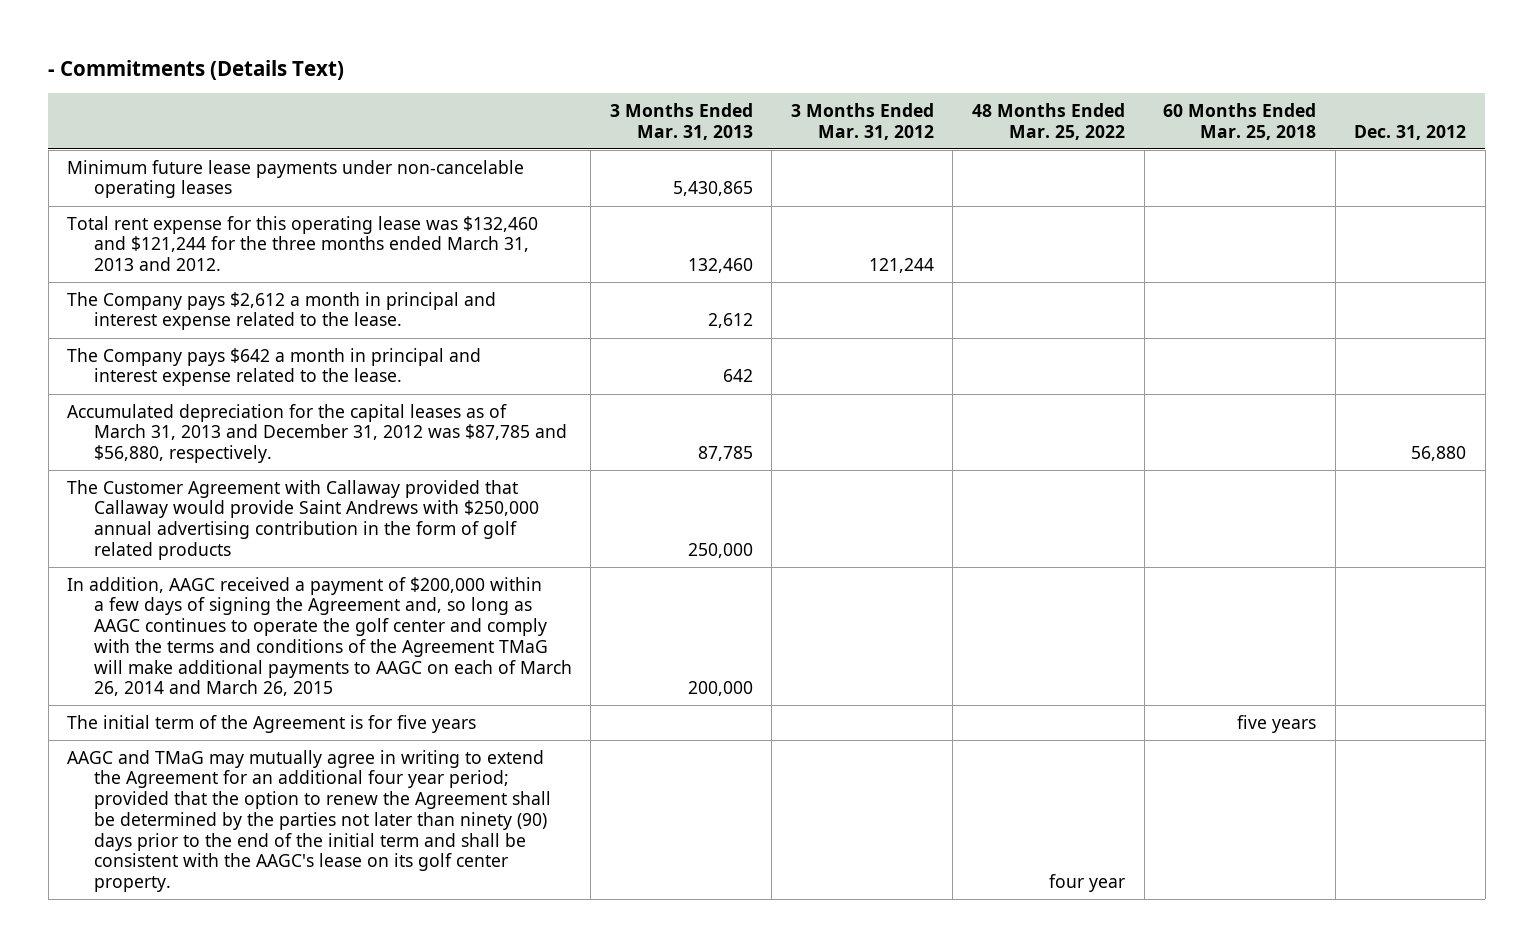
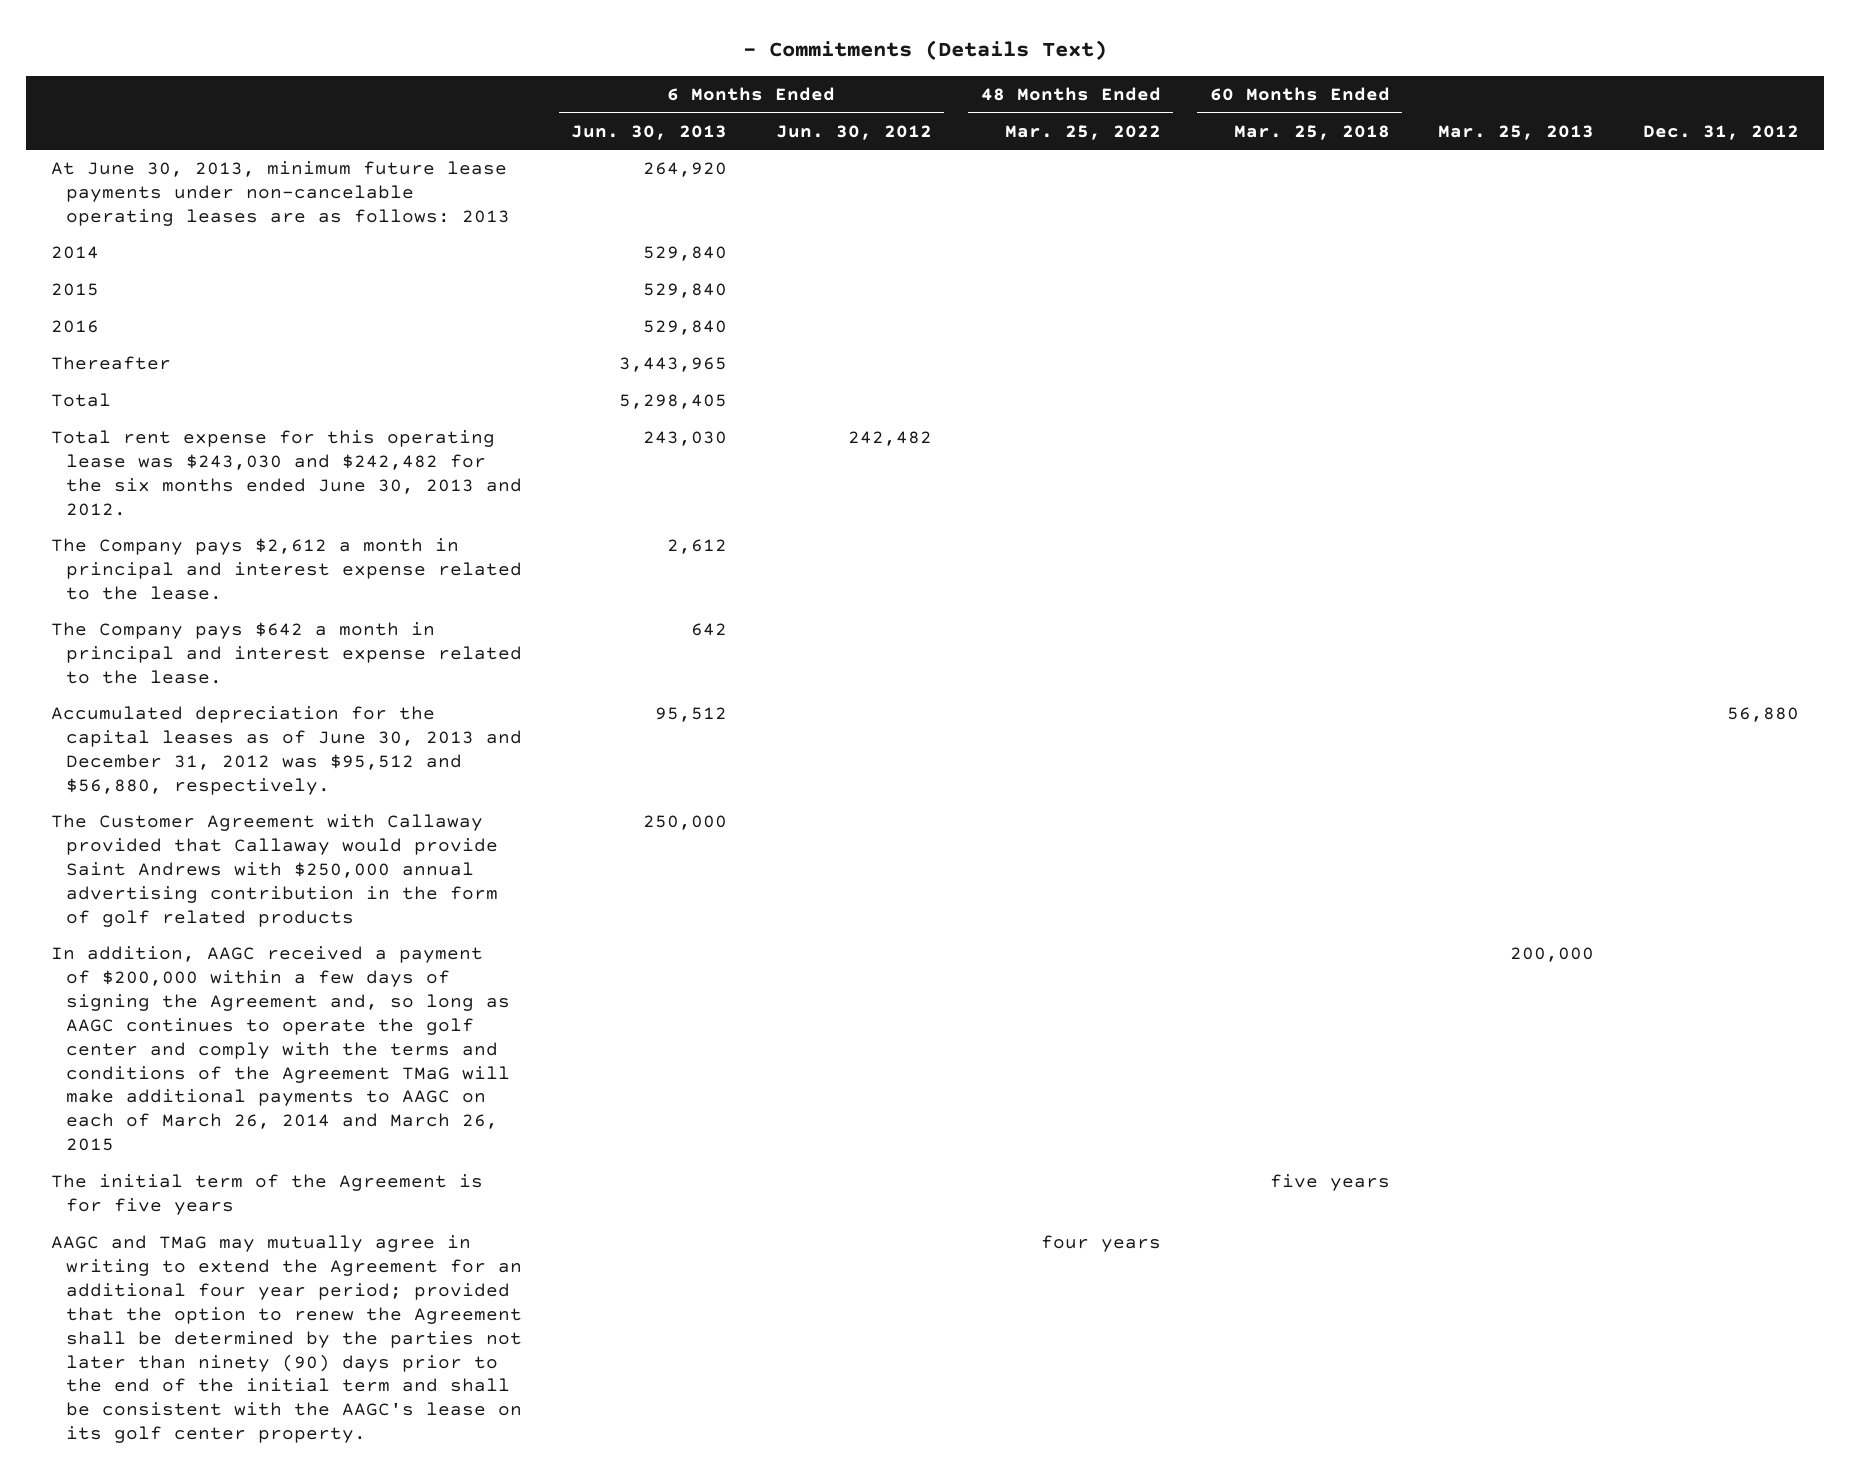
- | 3 Months Ended Mar. 31, 2013 | 3 Months Ended Mar. 31, 2012 | 48 Months Ended Mar. 25, 2022 | 60 Months Ended Mar. 25, 2018 | Dec. 31, 2012
+ | 6 Months Ended Jun. 30, 2013 | 6 Months Ended Jun. 30, 2012 | 48 Months Ended Mar. 25, 2022 | 60 Months Ended Mar. 25, 2018 | Mar. 25, 2013 | Dec. 31, 2012
- Minimum future lease payments under non-cancelable operating leases | 5,430,865 | | | |
- Total rent expense for this operating lease was $132,460 and $121,244 for the three months ended March 31, 2013 and 2012. | 132,460 | 121,244 | | |
+ At June 30, 2013, minimum future lease payments under non-cancelable operating leases are as follows: 2013 | 264,920 | | | | |
+ 2014 | 529,840 | | | | |
+ 2015 | 529,840 | | | | |
+ 2016 | 529,840 | | | | |
+ Thereafter | 3,443,965 | | | | |
+ Total | 5,298,405 | | | | |
+ Total rent expense for this operating lease was $243,030 and $242,482 for the six months ended June 30, 2013 and 2012. | 243,030 | 242,482 | | | |
- Accumulated depreciation for the capital leases as of March 31, 2013 and December 31, 2012 was $87,785 and $56,880, respectively. | 87,785 | | | | 56,880
+ Accumulated depreciation for the capital leases as of June 30, 2013 and December 31, 2012 was $95,512 and $56,880, respectively. | 95,512 | | | | | 56,880
- AAGC and TMaG may mutually agree in writing to extend the Agreement for an additional four year period; provided that the option to renew the Agreement shall be determined by the parties not later than ninety (90) days prior to the end of the initial term and shall be consistent with the AAGC's lease on its golf center property. | | | four year | |
+ AAGC and TMaG may mutually agree in writing to extend the Agreement for an additional four year period; provided that the option to renew the Agreement shall be determined by the parties not later than ninety (90) days prior to the end of the initial term and shall be consistent with the AAGC's lease on its golf center property. | | | four years | | |

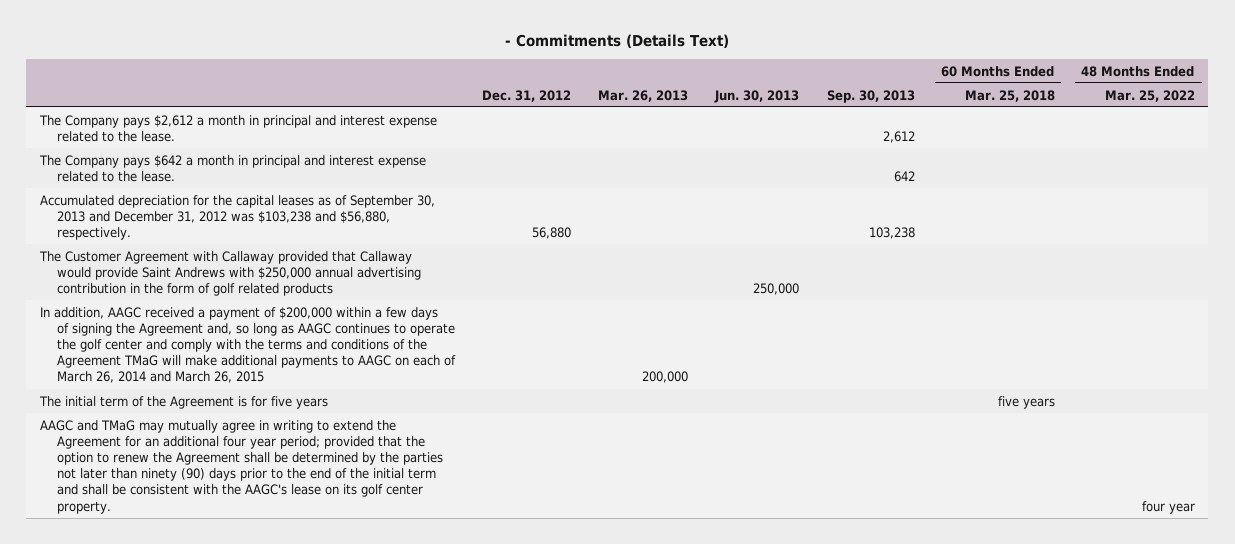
- | 6 Months Ended Jun. 30, 2013 | 6 Months Ended Jun. 30, 2012 | 48 Months Ended Mar. 25, 2022 | 60 Months Ended Mar. 25, 2018 | Mar. 25, 2013 | Dec. 31, 2012
+ | Dec. 31, 2012 | Mar. 26, 2013 | Jun. 30, 2013 | Sep. 30, 2013 | 60 Months Ended Mar. 25, 2018 | 48 Months Ended Mar. 25, 2022
- At June 30, 2013, minimum future lease payments under non-cancelable operating leases are as follows: 2013 | 264,920 | | | | |
- 2014 | 529,840 | | | | |
- 2015 | 529,840 | | | | |
- 2016 | 529,840 | | | | |
- Thereafter | 3,443,965 | | | | |
- Total | 5,298,405 | | | | |
- Total rent expense for this operating lease was $243,030 and $242,482 for the six months ended June 30, 2013 and 2012. | 243,030 | 242,482 | | | |
- Accumulated depreciation for the capital leases as of June 30, 2013 and December 31, 2012 was $95,512 and $56,880, respectively. | 95,512 | | | | | 56,880
+ Accumulated depreciation for the capital leases as of September 30, 2013 and December 31, 2012 was $103,238 and $56,880, respectively. | 56,880 | | | 103,238 | |
- AAGC and TMaG may mutually agree in writing to extend the Agreement for an additional four year period; provided that the option to renew the Agreement shall be determined by the parties not later than ninety (90) days prior to the end of the initial term and shall be consistent with the AAGC's lease on its golf center property. | | | four years | | |
+ AAGC and TMaG may mutually agree in writing to extend the Agreement for an additional four year period; provided that the option to renew the Agreement shall be determined by the parties not later than ninety (90) days prior to the end of the initial term and shall be consistent with the AAGC's lease on its golf center property. | | | | | | four year

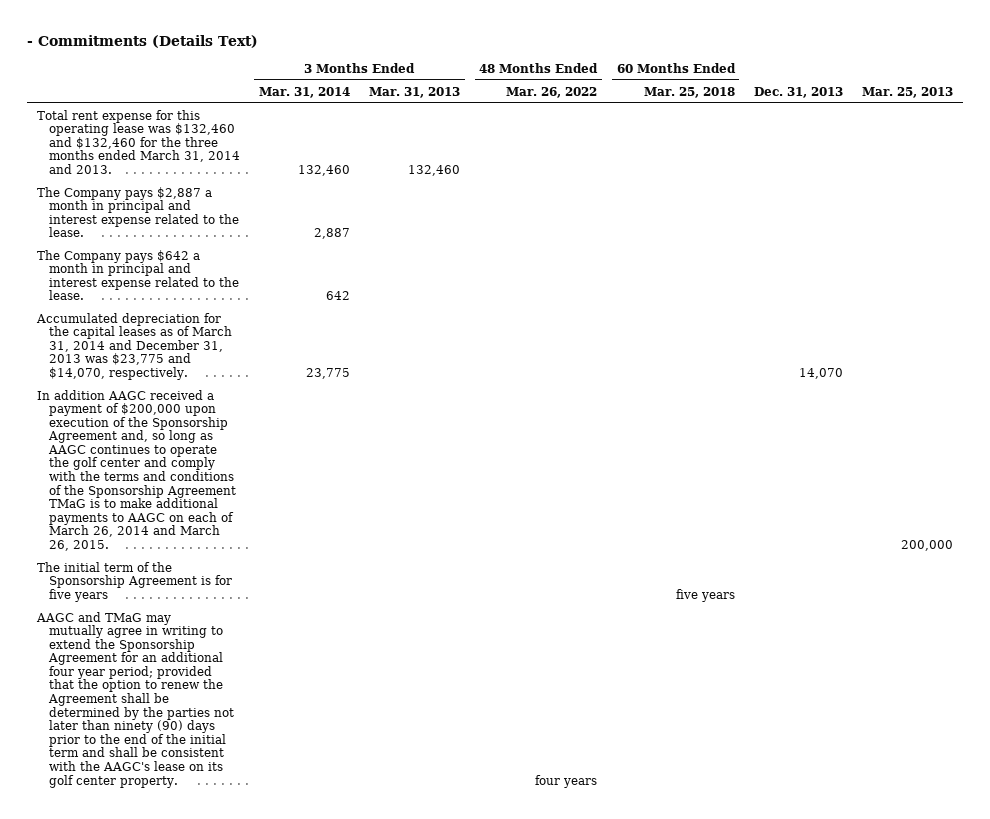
- | Dec. 31, 2012 | Mar. 26, 2013 | Jun. 30, 2013 | Sep. 30, 2013 | 60 Months Ended Mar. 25, 2018 | 48 Months Ended Mar. 25, 2022
+ | 3 Months Ended Mar. 31, 2014 | 3 Months Ended Mar. 31, 2013 | 48 Months Ended Mar. 26, 2022 | 60 Months Ended Mar. 25, 2018 | Dec. 31, 2013 | Mar. 25, 2013
- The Company pays $2,612 a month in principal and interest expense related to the lease. | | | | 2,612 | |
+ Total rent expense for this operating lease was $132,460 and $132,460 for the three months ended March 31, 2014 and 2013. | 132,460 | 132,460 | | | |
+ The Company pays $2,887 a month in principal and interest expense related to the lease. | 2,887 | | | | |
- Accumulated depreciation for the capital leases as of September 30, 2013 and December 31, 2012 was $103,238 and $56,880, respectively. | 56,880 | | | 103,238 | |
- The Customer Agreement with Callaway provided that Callaway would provide Saint Andrews with $250,000 annual advertising contribution in the form of golf related products | | | 250,000 | | |
- In addition, AAGC received a payment of $200,000 within a few days of signing the Agreement and, so long as AAGC continues to operate the golf center and comply with the terms and conditions of the Agreement TMaG will make additional payments to AAGC on each of March 26, 2014 and March 26, 2015 | | 200,000 | | | |
- The initial term of the Agreement is for five years | | | | | five years |
- AAGC and TMaG may mutually agree in writing to extend the Agreement for an additional four year period; provided that the option to renew the Agreement shall be determined by the parties not later than ninety (90) days prior to the end of the initial term and shall be consistent with the AAGC's lease on its golf center property. | | | | | | four year
+ Accumulated depreciation for the capital leases as of March 31, 2014 and December 31, 2013 was $23,775 and $14,070, respectively. | 23,775 | | | | 14,070 |
+ In addition AAGC received a payment of $200,000 upon execution of the Sponsorship Agreement and, so long as AAGC continues to operate the golf center and comply with the terms and conditions of the Sponsorship Agreement TMaG is to make additional payments to AAGC on each of March 26, 2014 and March 26, 2015. | | | | | | 200,000
+ The initial term of the Sponsorship Agreement is for five years | | | | five years | |
+ AAGC and TMaG may mutually agree in writing to extend the Sponsorship Agreement for an additional four year period; provided that the option to renew the Agreement shall be determined by the parties not later than ninety (90) days prior to the end of the initial term and shall be consistent with the AAGC's lease on its golf center property. | | | four years | | |

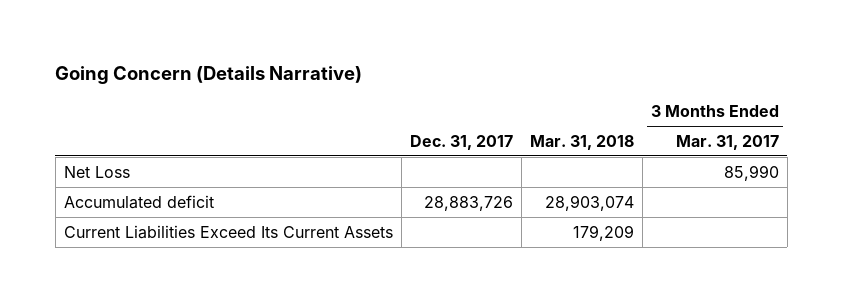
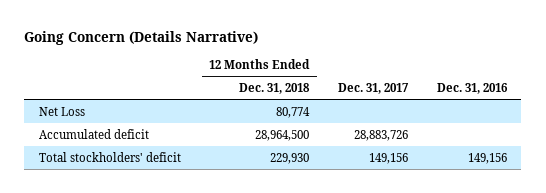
- | Dec. 31, 2017 | Mar. 31, 2018 | 3 Months Ended Mar. 31, 2017
+ | 12 Months Ended Dec. 31, 2018 | Dec. 31, 2017 | Dec. 31, 2016
- Current Liabilities Exceed Its Current Assets | | 179,209 |
+ Total stockholders' deficit | 229,930 | 149,156 | 149,156

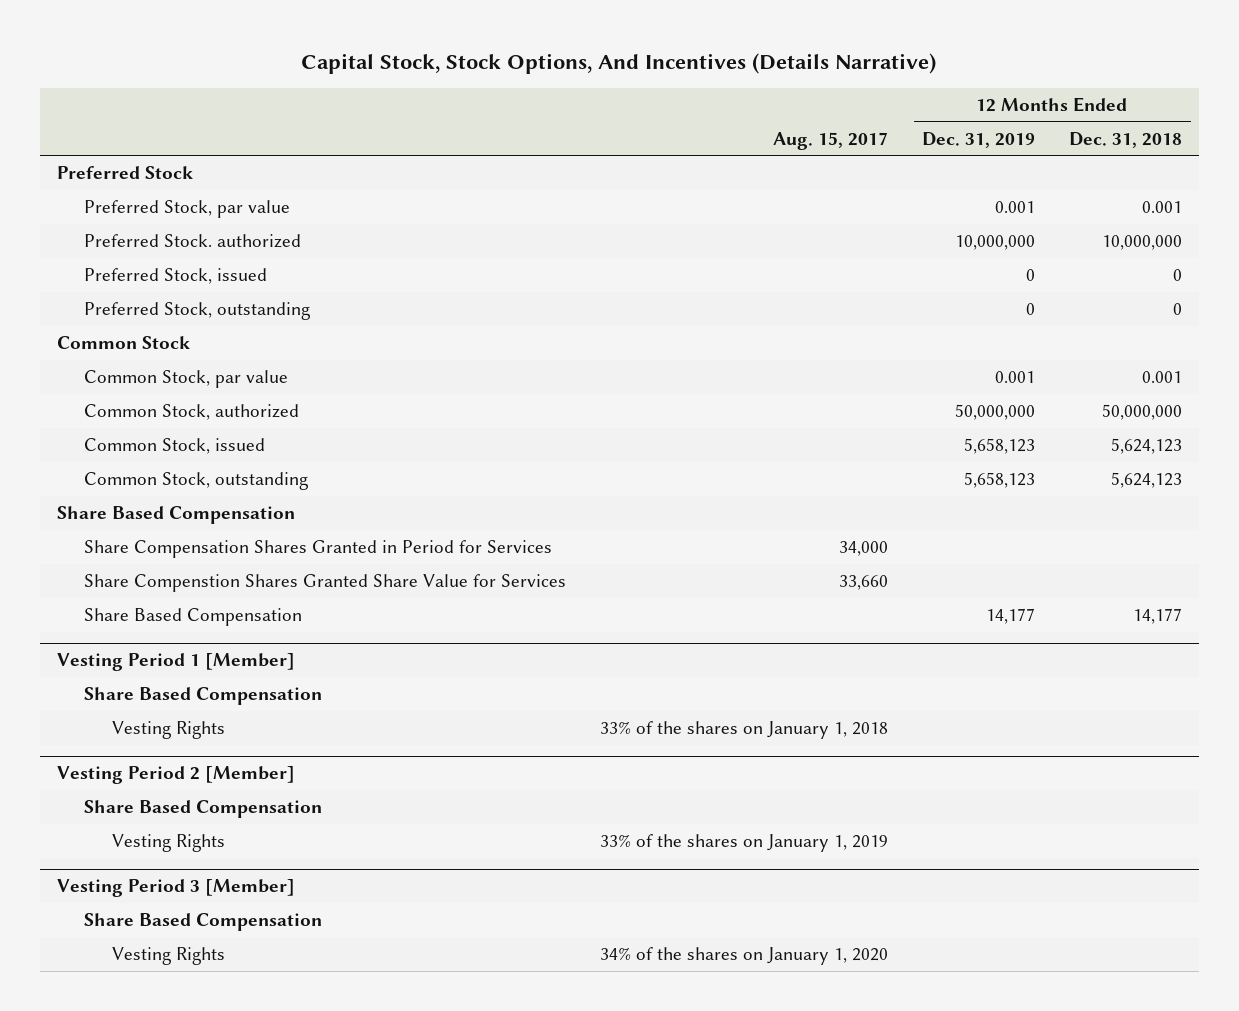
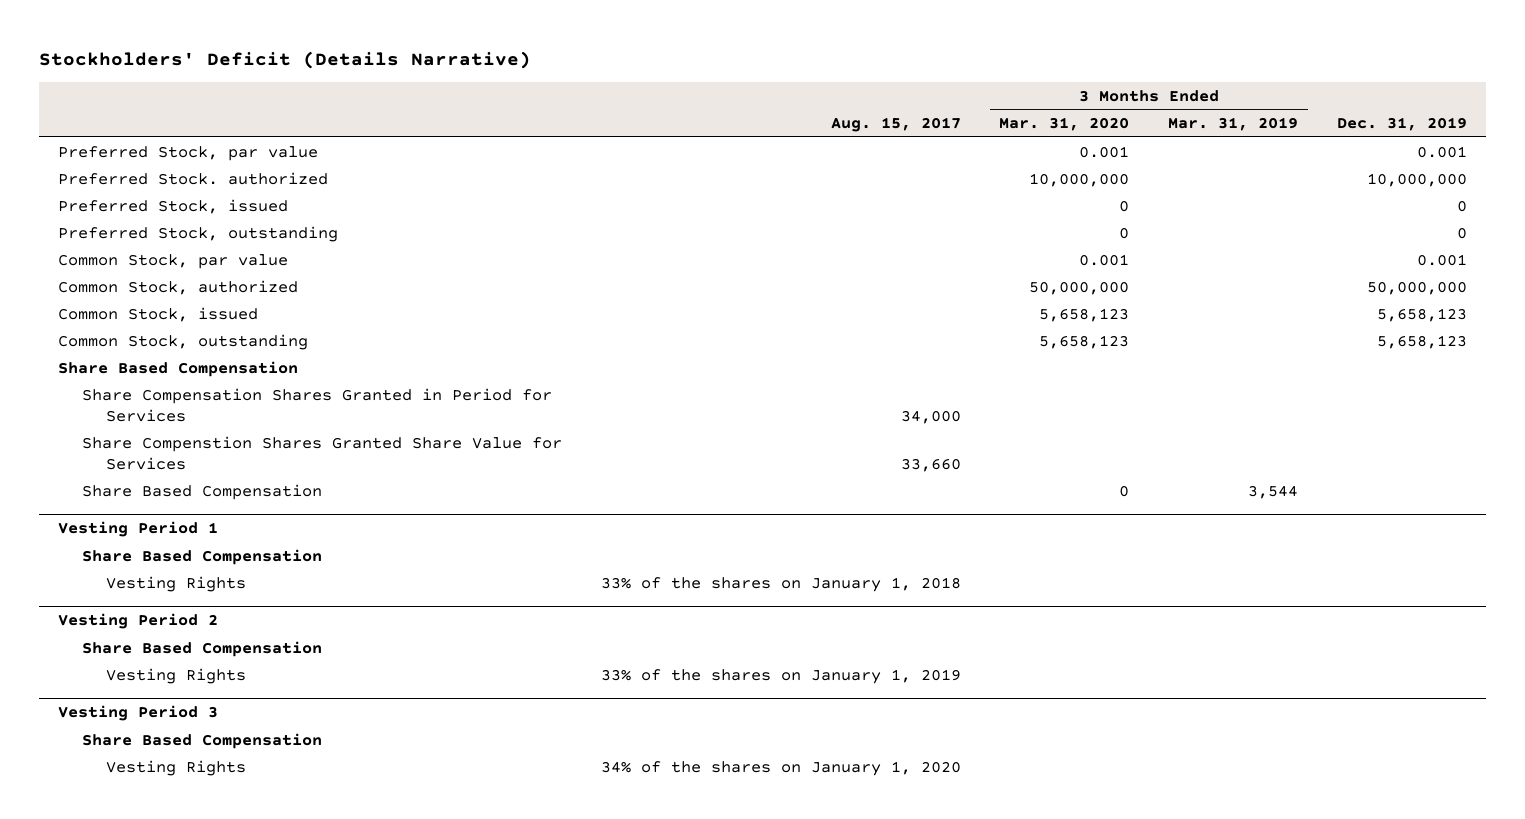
- Capital Stock, Stock Options, And Incentives (Details Narrative)
+ Stockholders' Deficit (Details Narrative)
- | Aug. 15, 2017 | 12 Months Ended Dec. 31, 2019 | 12 Months Ended Dec. 31, 2018
+ | Aug. 15, 2017 | 3 Months Ended Mar. 31, 2020 | 3 Months Ended Mar. 31, 2019 | Dec. 31, 2019
- Preferred Stock
- Common Stock
- Vesting Period 1 [Member]
+ Vesting Period 1
- Vesting Period 2 [Member]
+ Vesting Period 2
- Vesting Period 3 [Member]
+ Vesting Period 3

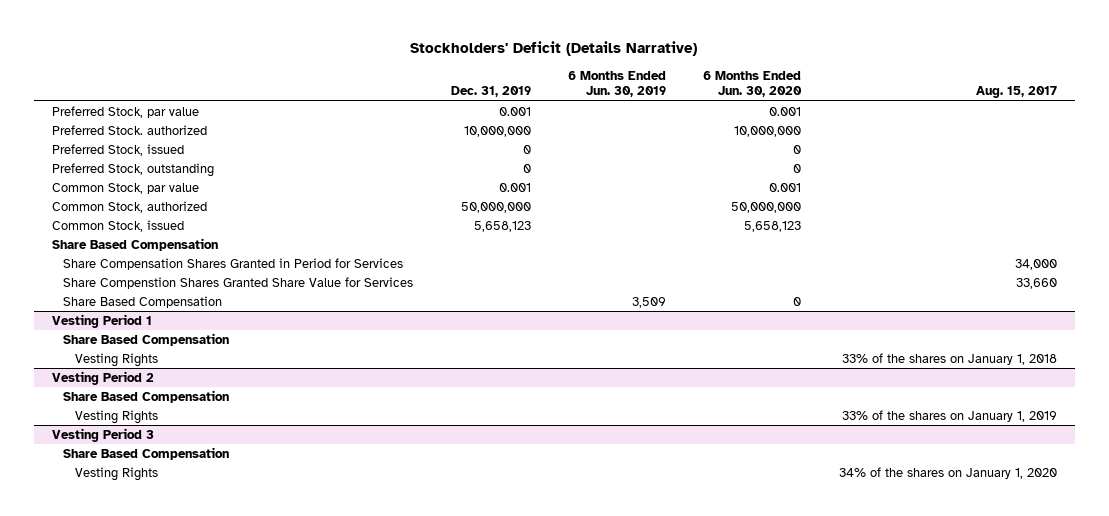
- | Aug. 15, 2017 | 3 Months Ended Mar. 31, 2020 | 3 Months Ended Mar. 31, 2019 | Dec. 31, 2019
+ | Dec. 31, 2019 | 6 Months Ended Jun. 30, 2019 | 6 Months Ended Jun. 30, 2020 | Aug. 15, 2017
- Common Stock, outstanding | | 5,658,123 | | 5,658,123

